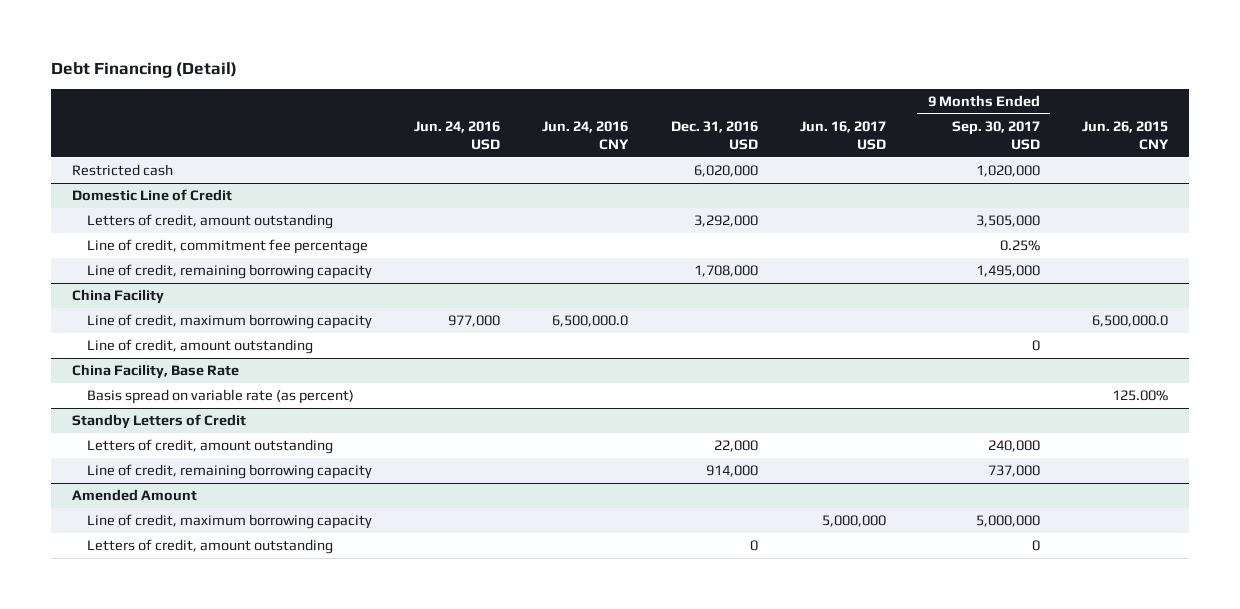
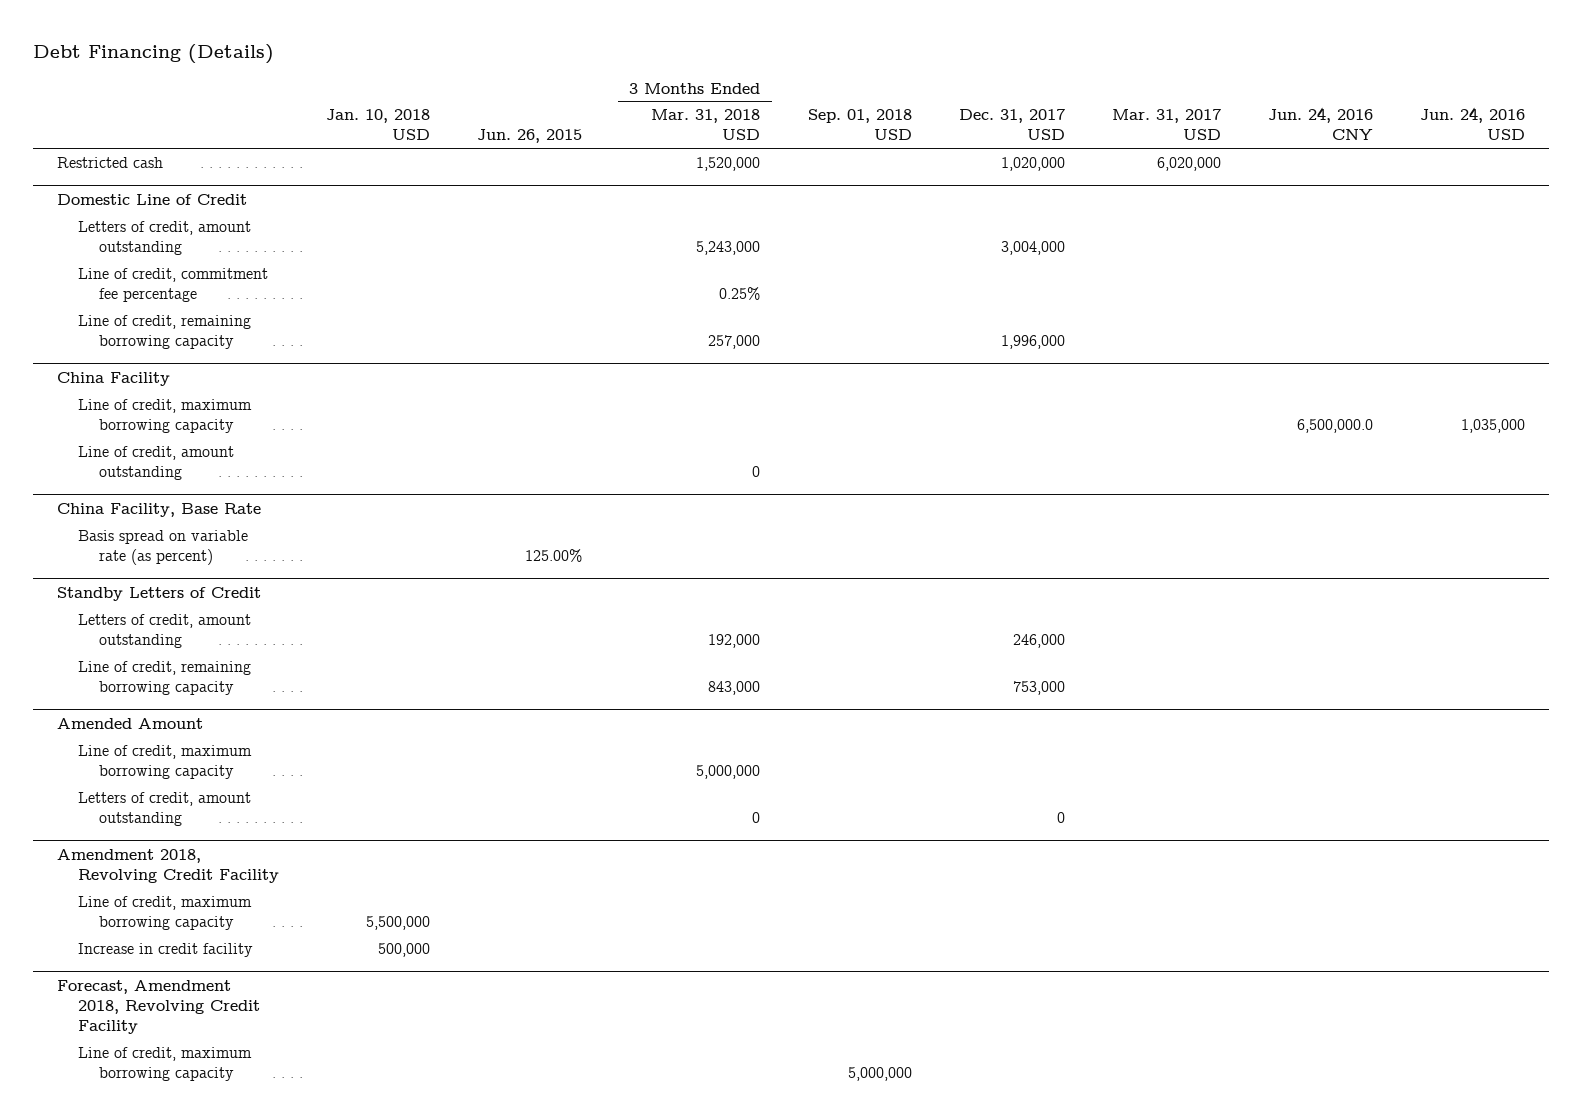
- Debt Financing (Detail)
+ Debt Financing (Details)
- | Jun. 24, 2016 USD | Jun. 24, 2016 CNY | Dec. 31, 2016 USD | Jun. 16, 2017 USD | 9 Months Ended Sep. 30, 2017 USD | Jun. 26, 2015 CNY
+ | Jan. 10, 2018 USD | Jun. 26, 2015 | 3 Months Ended Mar. 31, 2018 USD | Sep. 01, 2018 USD | Dec. 31, 2017 USD | Mar. 31, 2017 USD | Jun. 24, 2016 CNY | Jun. 24, 2016 USD
@ China Facility
- Line of credit, maximum borrowing capacity | 977,000 | 6,500,000.0 | | | | 6,500,000.0
+ Line of credit, maximum borrowing capacity | | | | | | | 6,500,000.0 | 1,035,000
+ Amendment 2018, Revolving Credit Facility
+ Line of credit, maximum borrowing capacity | 5,500,000 | | | | | | |
+ Increase in credit facility | 500,000 | | | | | | |
+ Forecast, Amendment 2018, Revolving Credit Facility
+ Line of credit, maximum borrowing capacity | | | | 5,000,000 | | | |

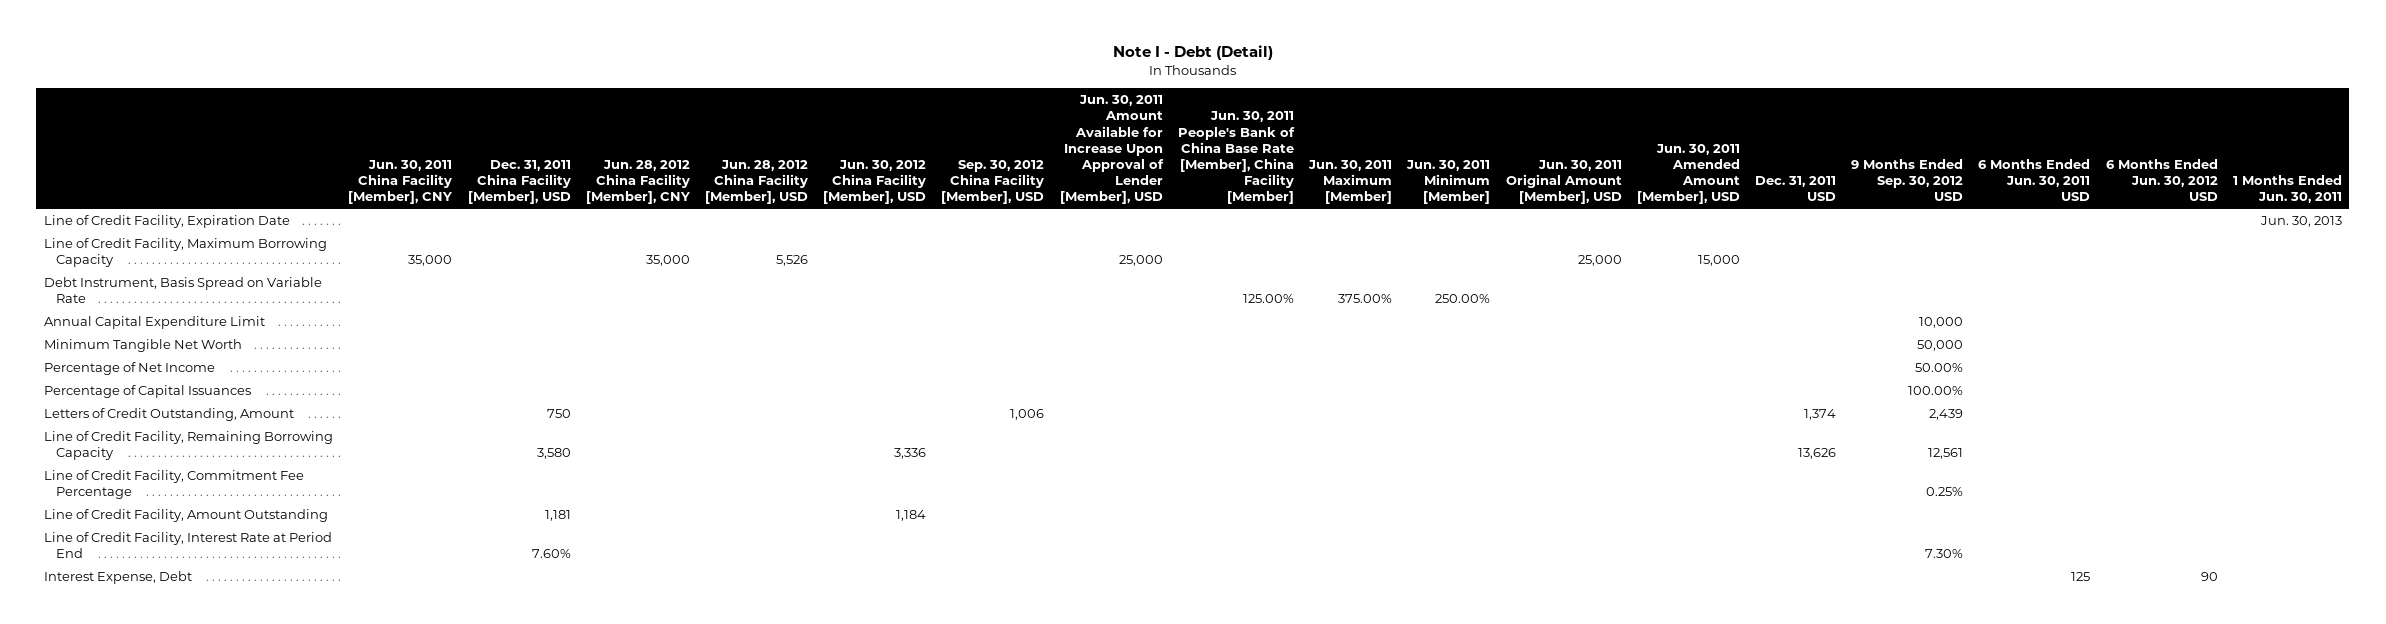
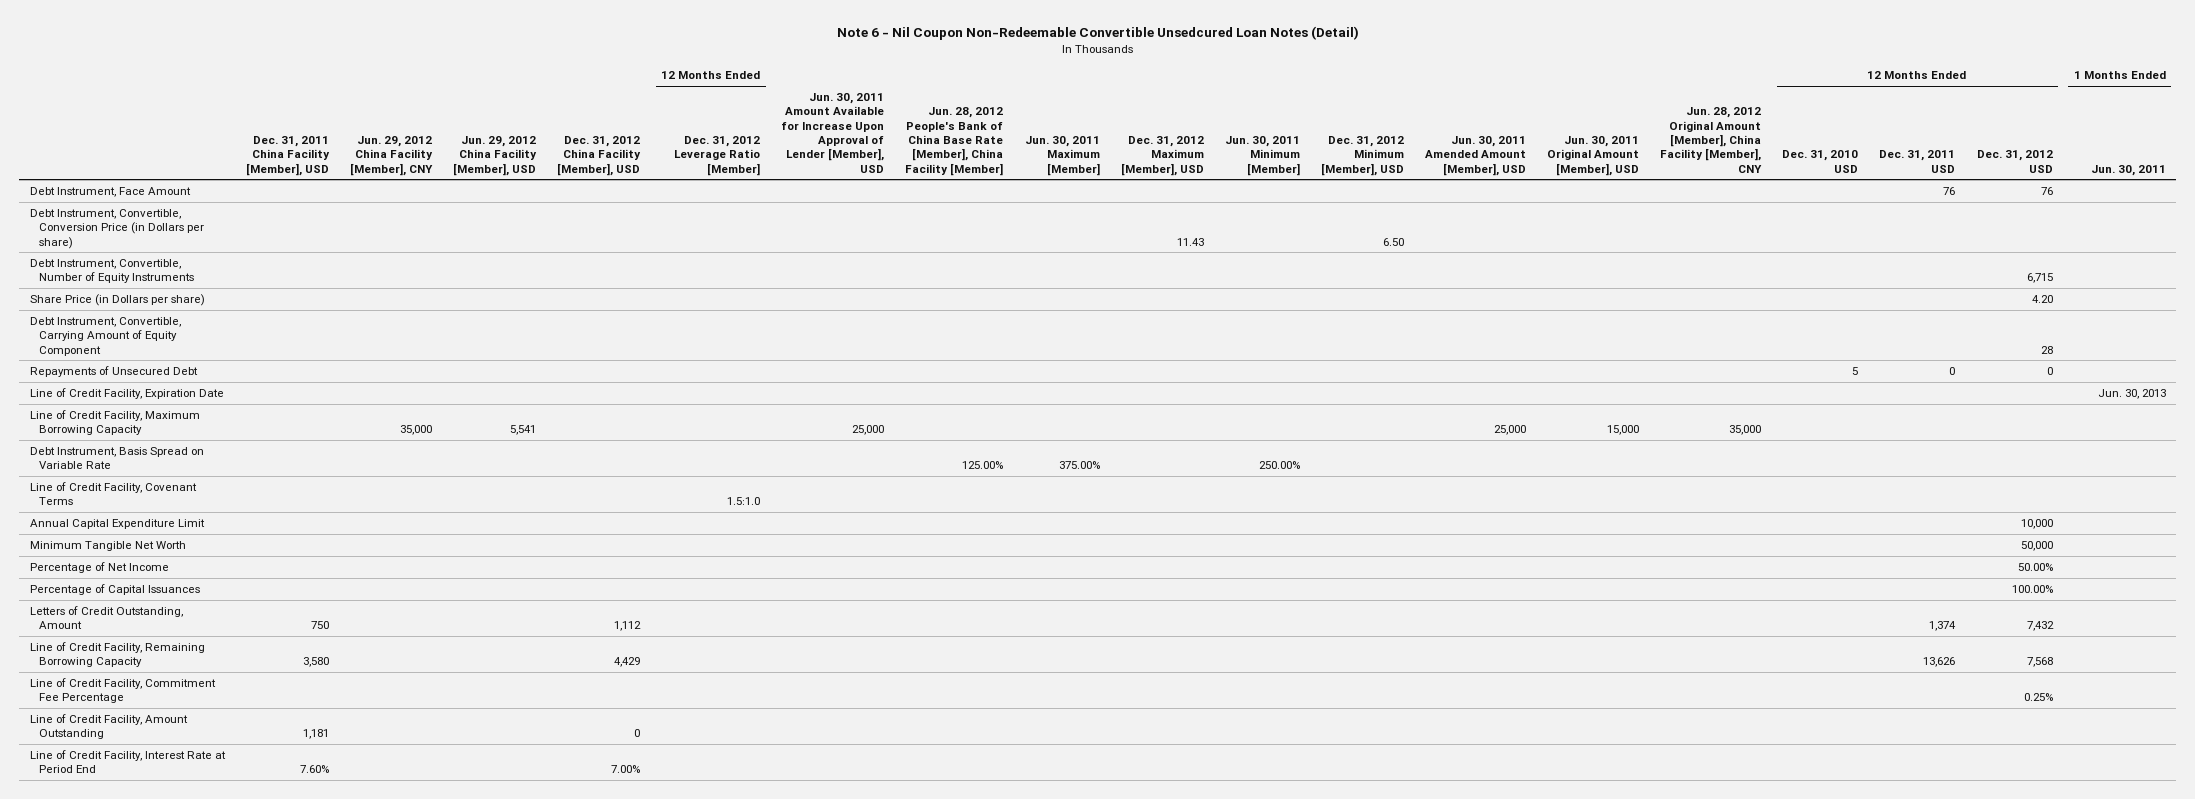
- Note I - Debt (Detail)
+ Note 6 - Nil Coupon Non-Redeemable Convertible Unsedcured Loan Notes (Detail)
- | Jun. 30, 2011 China Facility [Member], CNY | Dec. 31, 2011 China Facility [Member], USD | Jun. 28, 2012 China Facility [Member], CNY | Jun. 28, 2012 China Facility [Member], USD | Jun. 30, 2012 China Facility [Member], USD | Sep. 30, 2012 China Facility [Member], USD | Jun. 30, 2011 Amount Available for Increase Upon Approval of Lender [Member], USD | Jun. 30, 2011 People's Bank of China Base Rate [Member], China Facility [Member] | Jun. 30, 2011 Maximum [Member] | Jun. 30, 2011 Minimum [Member] | Jun. 30, 2011 Original Amount [Member], USD | Jun. 30, 2011 Amended Amount [Member], USD | Dec. 31, 2011 USD | 9 Months Ended Sep. 30, 2012 USD | 6 Months Ended Jun. 30, 2011 USD | 6 Months Ended Jun. 30, 2012 USD | 1 Months Ended Jun. 30, 2011
+ | Dec. 31, 2011 China Facility [Member], USD | Jun. 29, 2012 China Facility [Member], CNY | Jun. 29, 2012 China Facility [Member], USD | Dec. 31, 2012 China Facility [Member], USD | 12 Months Ended Dec. 31, 2012 Leverage Ratio [Member] | Jun. 30, 2011 Amount Available for Increase Upon Approval of Lender [Member], USD | Jun. 28, 2012 People's Bank of China Base Rate [Member], China Facility [Member] | Jun. 30, 2011 Maximum [Member] | Dec. 31, 2012 Maximum [Member], USD | Jun. 30, 2011 Minimum [Member] | Dec. 31, 2012 Minimum [Member], USD | Jun. 30, 2011 Amended Amount [Member], USD | Jun. 30, 2011 Original Amount [Member], USD | Jun. 28, 2012 Original Amount [Member], China Facility [Member], CNY | 12 Months Ended Dec. 31, 2010 USD | 12 Months Ended Dec. 31, 2011 USD | 12 Months Ended Dec. 31, 2012 USD | 1 Months Ended Jun. 30, 2011
+ Debt Instrument, Face Amount | | | | | | | | | | | | | | | | 76 | 76 |
+ Debt Instrument, Convertible, Conversion Price (in Dollars per share) | | | | | | | | | 11.43 | | 6.50 | | | | | | |
+ Debt Instrument, Convertible, Number of Equity Instruments | | | | | | | | | | | | | | | | | 6,715 |
+ Share Price (in Dollars per share) | | | | | | | | | | | | | | | | | 4.20 |
+ Debt Instrument, Convertible, Carrying Amount of Equity Component | | | | | | | | | | | | | | | | | 28 |
+ Repayments of Unsecured Debt | | | | | | | | | | | | | | | 5 | 0 | 0 |
- Line of Credit Facility, Maximum Borrowing Capacity | 35,000 | | 35,000 | 5,526 | | | 25,000 | | | | 25,000 | 15,000 | | | | |
+ Line of Credit Facility, Maximum Borrowing Capacity | | 35,000 | 5,541 | | | 25,000 | | | | | | 25,000 | 15,000 | 35,000 | | | |
+ Line of Credit Facility, Covenant Terms | | | | | 1.5:1.0 | | | | | | | | | | | | |
- Interest Expense, Debt | | | | | | | | | | | | | | | 125 | 90 |

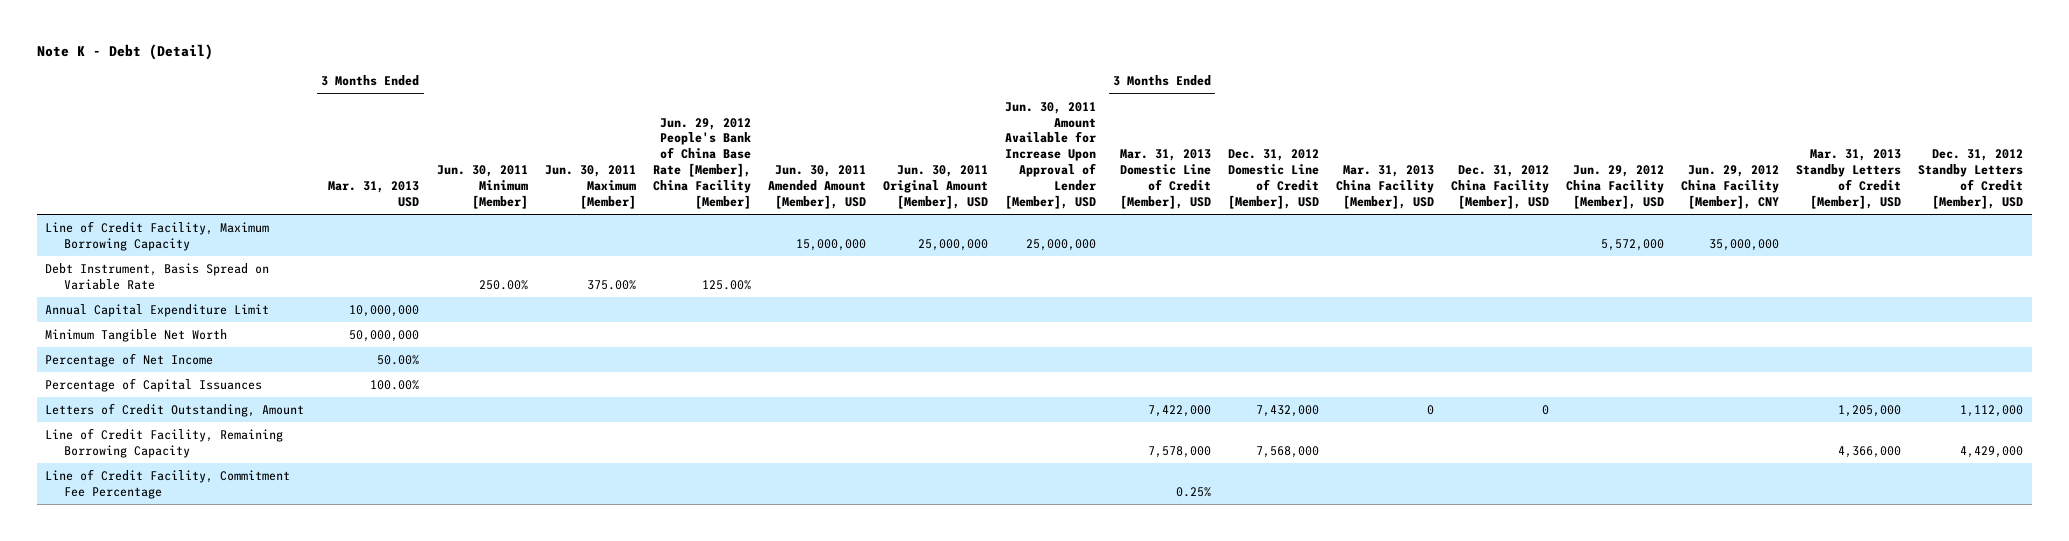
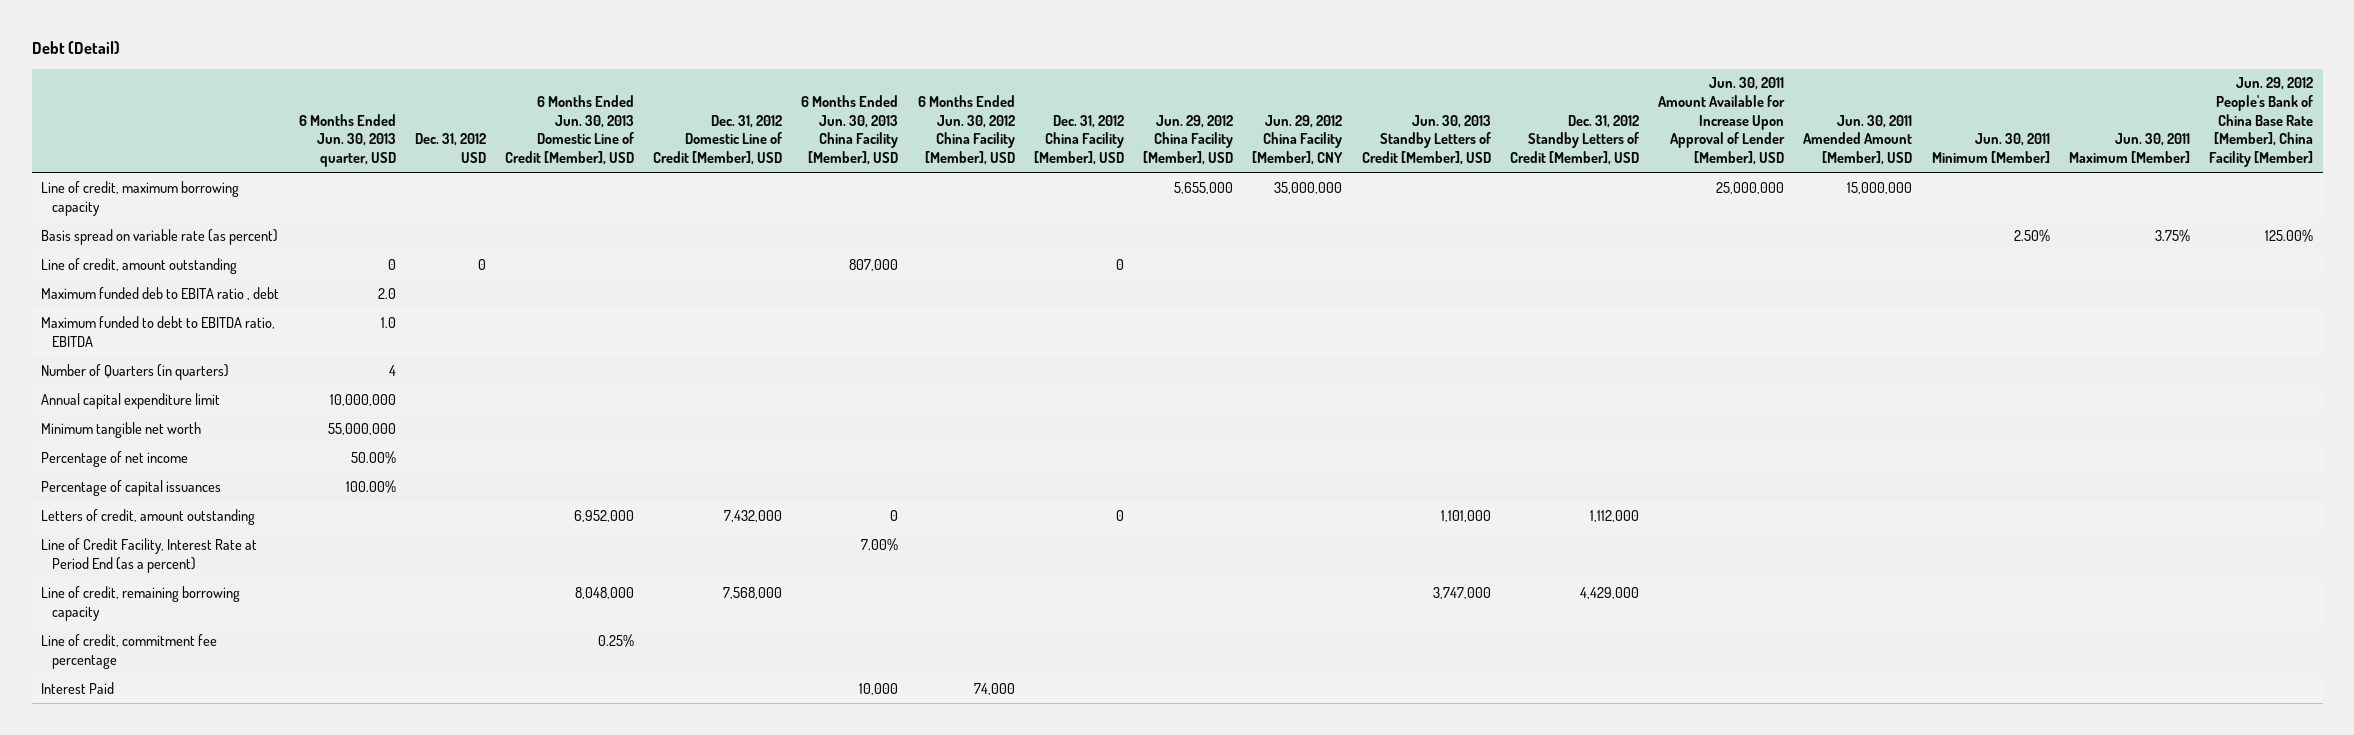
- Note K - Debt (Detail)
+ Debt (Detail)
- | 3 Months Ended Mar. 31, 2013 USD | Jun. 30, 2011 Minimum [Member] | Jun. 30, 2011 Maximum [Member] | Jun. 29, 2012 People's Bank of China Base Rate [Member], China Facility [Member] | Jun. 30, 2011 Amended Amount [Member], USD | Jun. 30, 2011 Original Amount [Member], USD | Jun. 30, 2011 Amount Available for Increase Upon Approval of Lender [Member], USD | 3 Months Ended Mar. 31, 2013 Domestic Line of Credit [Member], USD | Dec. 31, 2012 Domestic Line of Credit [Member], USD | Mar. 31, 2013 China Facility [Member], USD | Dec. 31, 2012 China Facility [Member], USD | Jun. 29, 2012 China Facility [Member], USD | Jun. 29, 2012 China Facility [Member], CNY | Mar. 31, 2013 Standby Letters of Credit [Member], USD | Dec. 31, 2012 Standby Letters of Credit [Member], USD
+ | 6 Months Ended Jun. 30, 2013 quarter, USD | Dec. 31, 2012 USD | 6 Months Ended Jun. 30, 2013 Domestic Line of Credit [Member], USD | Dec. 31, 2012 Domestic Line of Credit [Member], USD | 6 Months Ended Jun. 30, 2013 China Facility [Member], USD | 6 Months Ended Jun. 30, 2012 China Facility [Member], USD | Dec. 31, 2012 China Facility [Member], USD | Jun. 29, 2012 China Facility [Member], USD | Jun. 29, 2012 China Facility [Member], CNY | Jun. 30, 2013 Standby Letters of Credit [Member], USD | Dec. 31, 2012 Standby Letters of Credit [Member], USD | Jun. 30, 2011 Amount Available for Increase Upon Approval of Lender [Member], USD | Jun. 30, 2011 Amended Amount [Member], USD | Jun. 30, 2011 Minimum [Member] | Jun. 30, 2011 Maximum [Member] | Jun. 29, 2012 People's Bank of China Base Rate [Member], China Facility [Member]
- Line of Credit Facility, Maximum Borrowing Capacity | | | | | 15,000,000 | 25,000,000 | 25,000,000 | | | | | 5,572,000 | 35,000,000 | |
- Debt Instrument, Basis Spread on Variable Rate | | 250.00% | 375.00% | 125.00% | | | | | | | | | | |
- Annual Capital Expenditure Limit | 10,000,000 | | | | | | | | | | | | | |
- Minimum Tangible Net Worth | 50,000,000 | | | | | | | | | | | | | |
- Percentage of Net Income | 50.00% | | | | | | | | | | | | | |
- Percentage of Capital Issuances | 100.00% | | | | | | | | | | | | | |
- Letters of Credit Outstanding, Amount | | | | | | | | 7,422,000 | 7,432,000 | 0 | 0 | | | 1,205,000 | 1,112,000
- Line of Credit Facility, Remaining Borrowing Capacity | | | | | | | | 7,578,000 | 7,568,000 | | | | | 4,366,000 | 4,429,000
- Line of Credit Facility, Commitment Fee Percentage | | | | | | | | 0.25% | | | | | | |
+ Line of credit, maximum borrowing capacity | | | | | | | | 5,655,000 | 35,000,000 | | | 25,000,000 | 15,000,000 | | |
+ Basis spread on variable rate (as percent) | | | | | | | | | | | | | | 2.50% | 3.75% | 125.00%
+ Line of credit, amount outstanding | 0 | 0 | | | 807,000 | | 0 | | | | | | | | |
+ Maximum funded deb to EBITA ratio , debt | 2.0 | | | | | | | | | | | | | | |
+ Maximum funded to debt to EBITDA ratio, EBITDA | 1.0 | | | | | | | | | | | | | | |
+ Number of Quarters (in quarters) | 4 | | | | | | | | | | | | | | |
+ Annual capital expenditure limit | 10,000,000 | | | | | | | | | | | | | | |
+ Minimum tangible net worth | 55,000,000 | | | | | | | | | | | | | | |
+ Percentage of net income | 50.00% | | | | | | | | | | | | | | |
+ Percentage of capital issuances | 100.00% | | | | | | | | | | | | | | |
+ Letters of credit, amount outstanding | | | 6,952,000 | 7,432,000 | 0 | | 0 | | | 1,101,000 | 1,112,000 | | | | |
+ Line of Credit Facility, Interest Rate at Period End (as a percent) | | | | | 7.00% | | | | | | | | | | |
+ Line of credit, remaining borrowing capacity | | | 8,048,000 | 7,568,000 | | | | | | 3,747,000 | 4,429,000 | | | | |
+ Line of credit, commitment fee percentage | | | 0.25% | | | | | | | | | | | | |
+ Interest Paid | | | | | 10,000 | 74,000 | | | | | | | | | |

